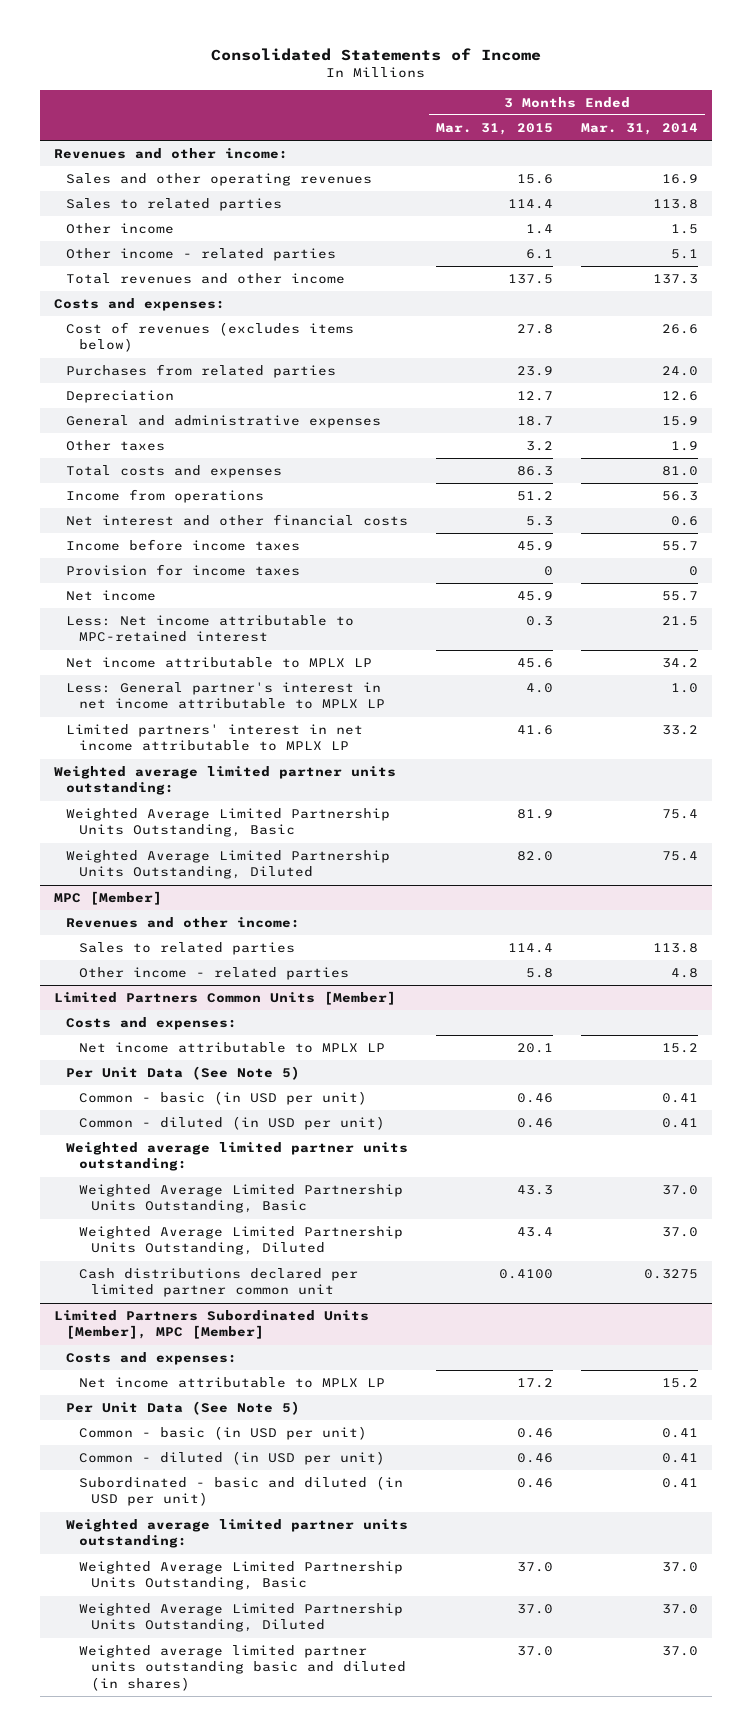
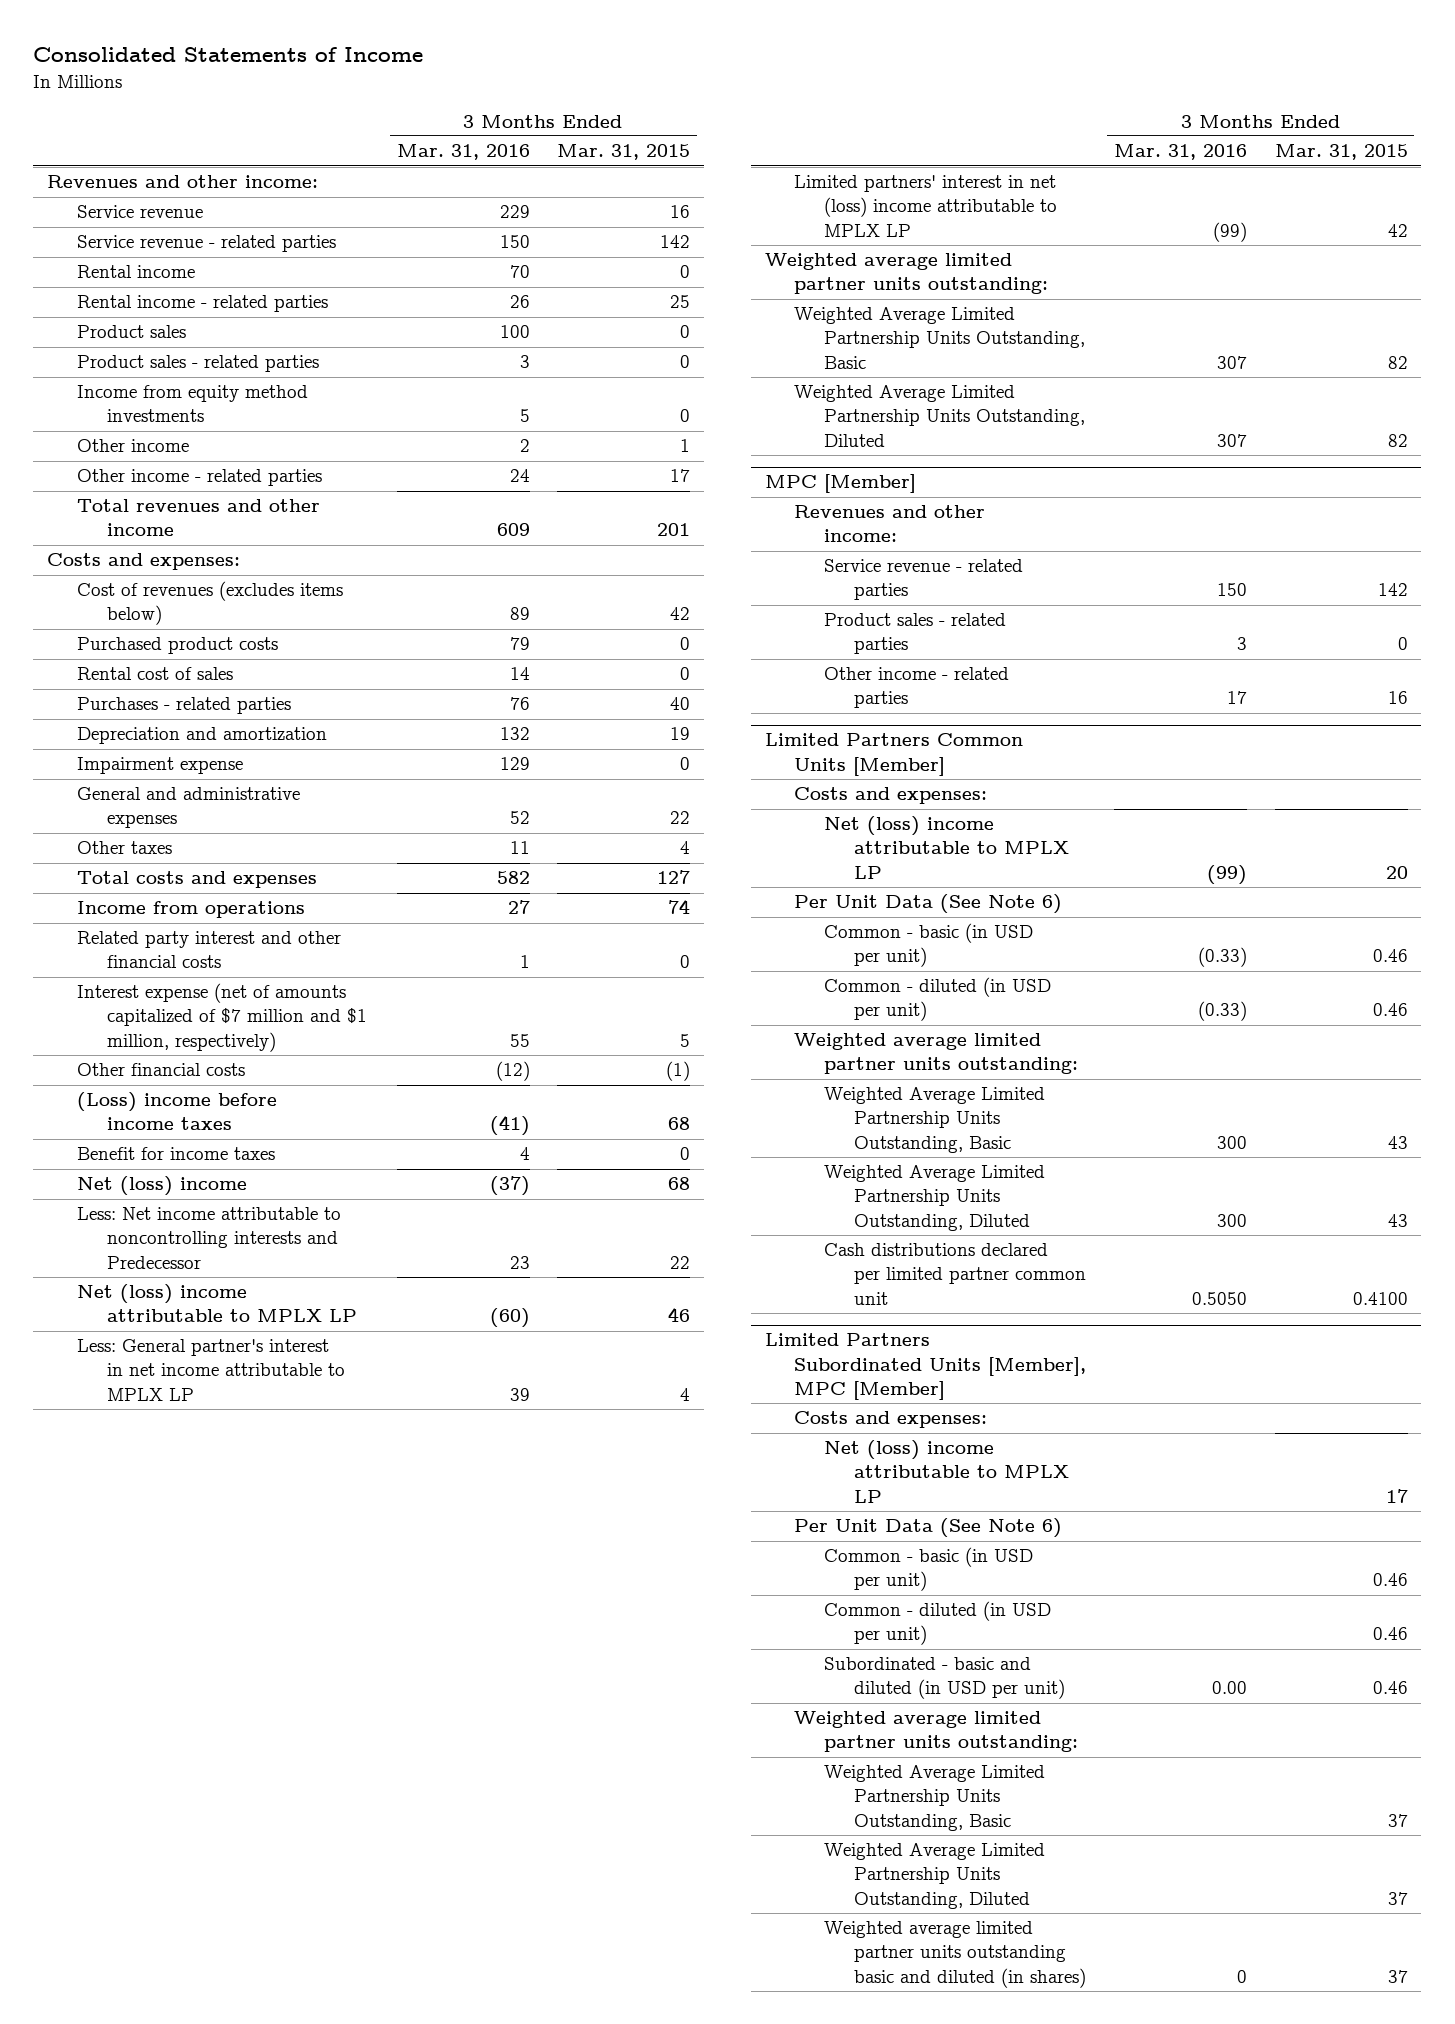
- | 3 Months Ended Mar. 31, 2015 | 3 Months Ended Mar. 31, 2014
+ | 3 Months Ended Mar. 31, 2016 | 3 Months Ended Mar. 31, 2015
- Sales and other operating revenues | 15.6 | 16.9
- Sales to related parties | 114.4 | 113.8
- Other income | 1.4 | 1.5
- Other income - related parties | 6.1 | 5.1
- Total revenues and other income | 137.5 | 137.3
+ Service revenue | 229 | 16
+ Service revenue - related parties | 150 | 142
+ Rental income | 70 | 0
+ Rental income - related parties | 26 | 25
+ Product sales | 100 | 0
+ Product sales - related parties | 3 | 0
+ Income from equity method investments | 5 | 0
+ Other income | 2 | 1
+ Other income - related parties | 24 | 17
+ Total revenues and other income | 609 | 201
- Cost of revenues (excludes items below) | 27.8 | 26.6
- Purchases from related parties | 23.9 | 24.0
- Depreciation | 12.7 | 12.6
- General and administrative expenses | 18.7 | 15.9
- Other taxes | 3.2 | 1.9
- Total costs and expenses | 86.3 | 81.0
- Income from operations | 51.2 | 56.3
- Net interest and other financial costs | 5.3 | 0.6
- Income before income taxes | 45.9 | 55.7
- Provision for income taxes | 0 | 0
- Net income | 45.9 | 55.7
- Less: Net income attributable to MPC-retained interest | 0.3 | 21.5
- Net income attributable to MPLX LP | 45.6 | 34.2
- Less: General partner's interest in net income attributable to MPLX LP | 4.0 | 1.0
- Limited partners' interest in net income attributable to MPLX LP | 41.6 | 33.2
+ Cost of revenues (excludes items below) | 89 | 42
+ Purchased product costs | 79 | 0
+ Rental cost of sales | 14 | 0
+ Purchases - related parties | 76 | 40
+ Depreciation and amortization | 132 | 19
+ Impairment expense | 129 | 0
+ General and administrative expenses | 52 | 22
+ Other taxes | 11 | 4
+ Total costs and expenses | 582 | 127
+ Income from operations | 27 | 74
+ Related party interest and other financial costs | 1 | 0
+ Interest expense (net of amounts capitalized of $7 million and $1 million, respectively) | 55 | 5
+ Other financial costs | (12) | (1)
+ (Loss) income before income taxes | (41) | 68
+ Benefit for income taxes | 4 | 0
+ Net (loss) income | (37) | 68
+ Less: Net income attributable to noncontrolling interests and Predecessor | 23 | 22
+ Net (loss) income attributable to MPLX LP | (60) | 46
+ Less: General partner's interest in net income attributable to MPLX LP | 39 | 4
+ Limited partners' interest in net (loss) income attributable to MPLX LP | (99) | 42
- Weighted Average Limited Partnership Units Outstanding, Basic | 81.9 | 75.4
- Weighted Average Limited Partnership Units Outstanding, Diluted | 82.0 | 75.4
+ Weighted Average Limited Partnership Units Outstanding, Basic | 307 | 82
+ Weighted Average Limited Partnership Units Outstanding, Diluted | 307 | 82
@ MPC [Member]
- Sales to related parties | 114.4 | 113.8
- Other income - related parties | 5.8 | 4.8
+ Service revenue - related parties | 150 | 142
+ Product sales - related parties | 3 | 0
+ Other income - related parties | 17 | 16
@ Limited Partners Common Units [Member]
- Net income attributable to MPLX LP | 20.1 | 15.2
- Per Unit Data (See Note 5)
+ Net (loss) income attributable to MPLX LP | (99) | 20
+ Per Unit Data (See Note 6)
- Weighted Average Limited Partnership Units Outstanding, Basic | 43.3 | 37.0
- Weighted Average Limited Partnership Units Outstanding, Diluted | 43.4 | 37.0
+ Weighted Average Limited Partnership Units Outstanding, Basic | 300 | 43
+ Weighted Average Limited Partnership Units Outstanding, Diluted | 300 | 43
@ Limited Partners Subordinated Units [Member], MPC [Member]
- Net income attributable to MPLX LP | 17.2 | 15.2
- Per Unit Data (See Note 5)
+ Net (loss) income attributable to MPLX LP | | 17
+ Per Unit Data (See Note 6)
- Weighted Average Limited Partnership Units Outstanding, Basic | 37.0 | 37.0
- Weighted Average Limited Partnership Units Outstanding, Diluted | 37.0 | 37.0
- Weighted average limited partner units outstanding basic and diluted (in shares) | 37.0 | 37.0
+ Weighted Average Limited Partnership Units Outstanding, Basic | | 37
+ Weighted Average Limited Partnership Units Outstanding, Diluted | | 37
+ Weighted average limited partner units outstanding basic and diluted (in shares) | 0 | 37

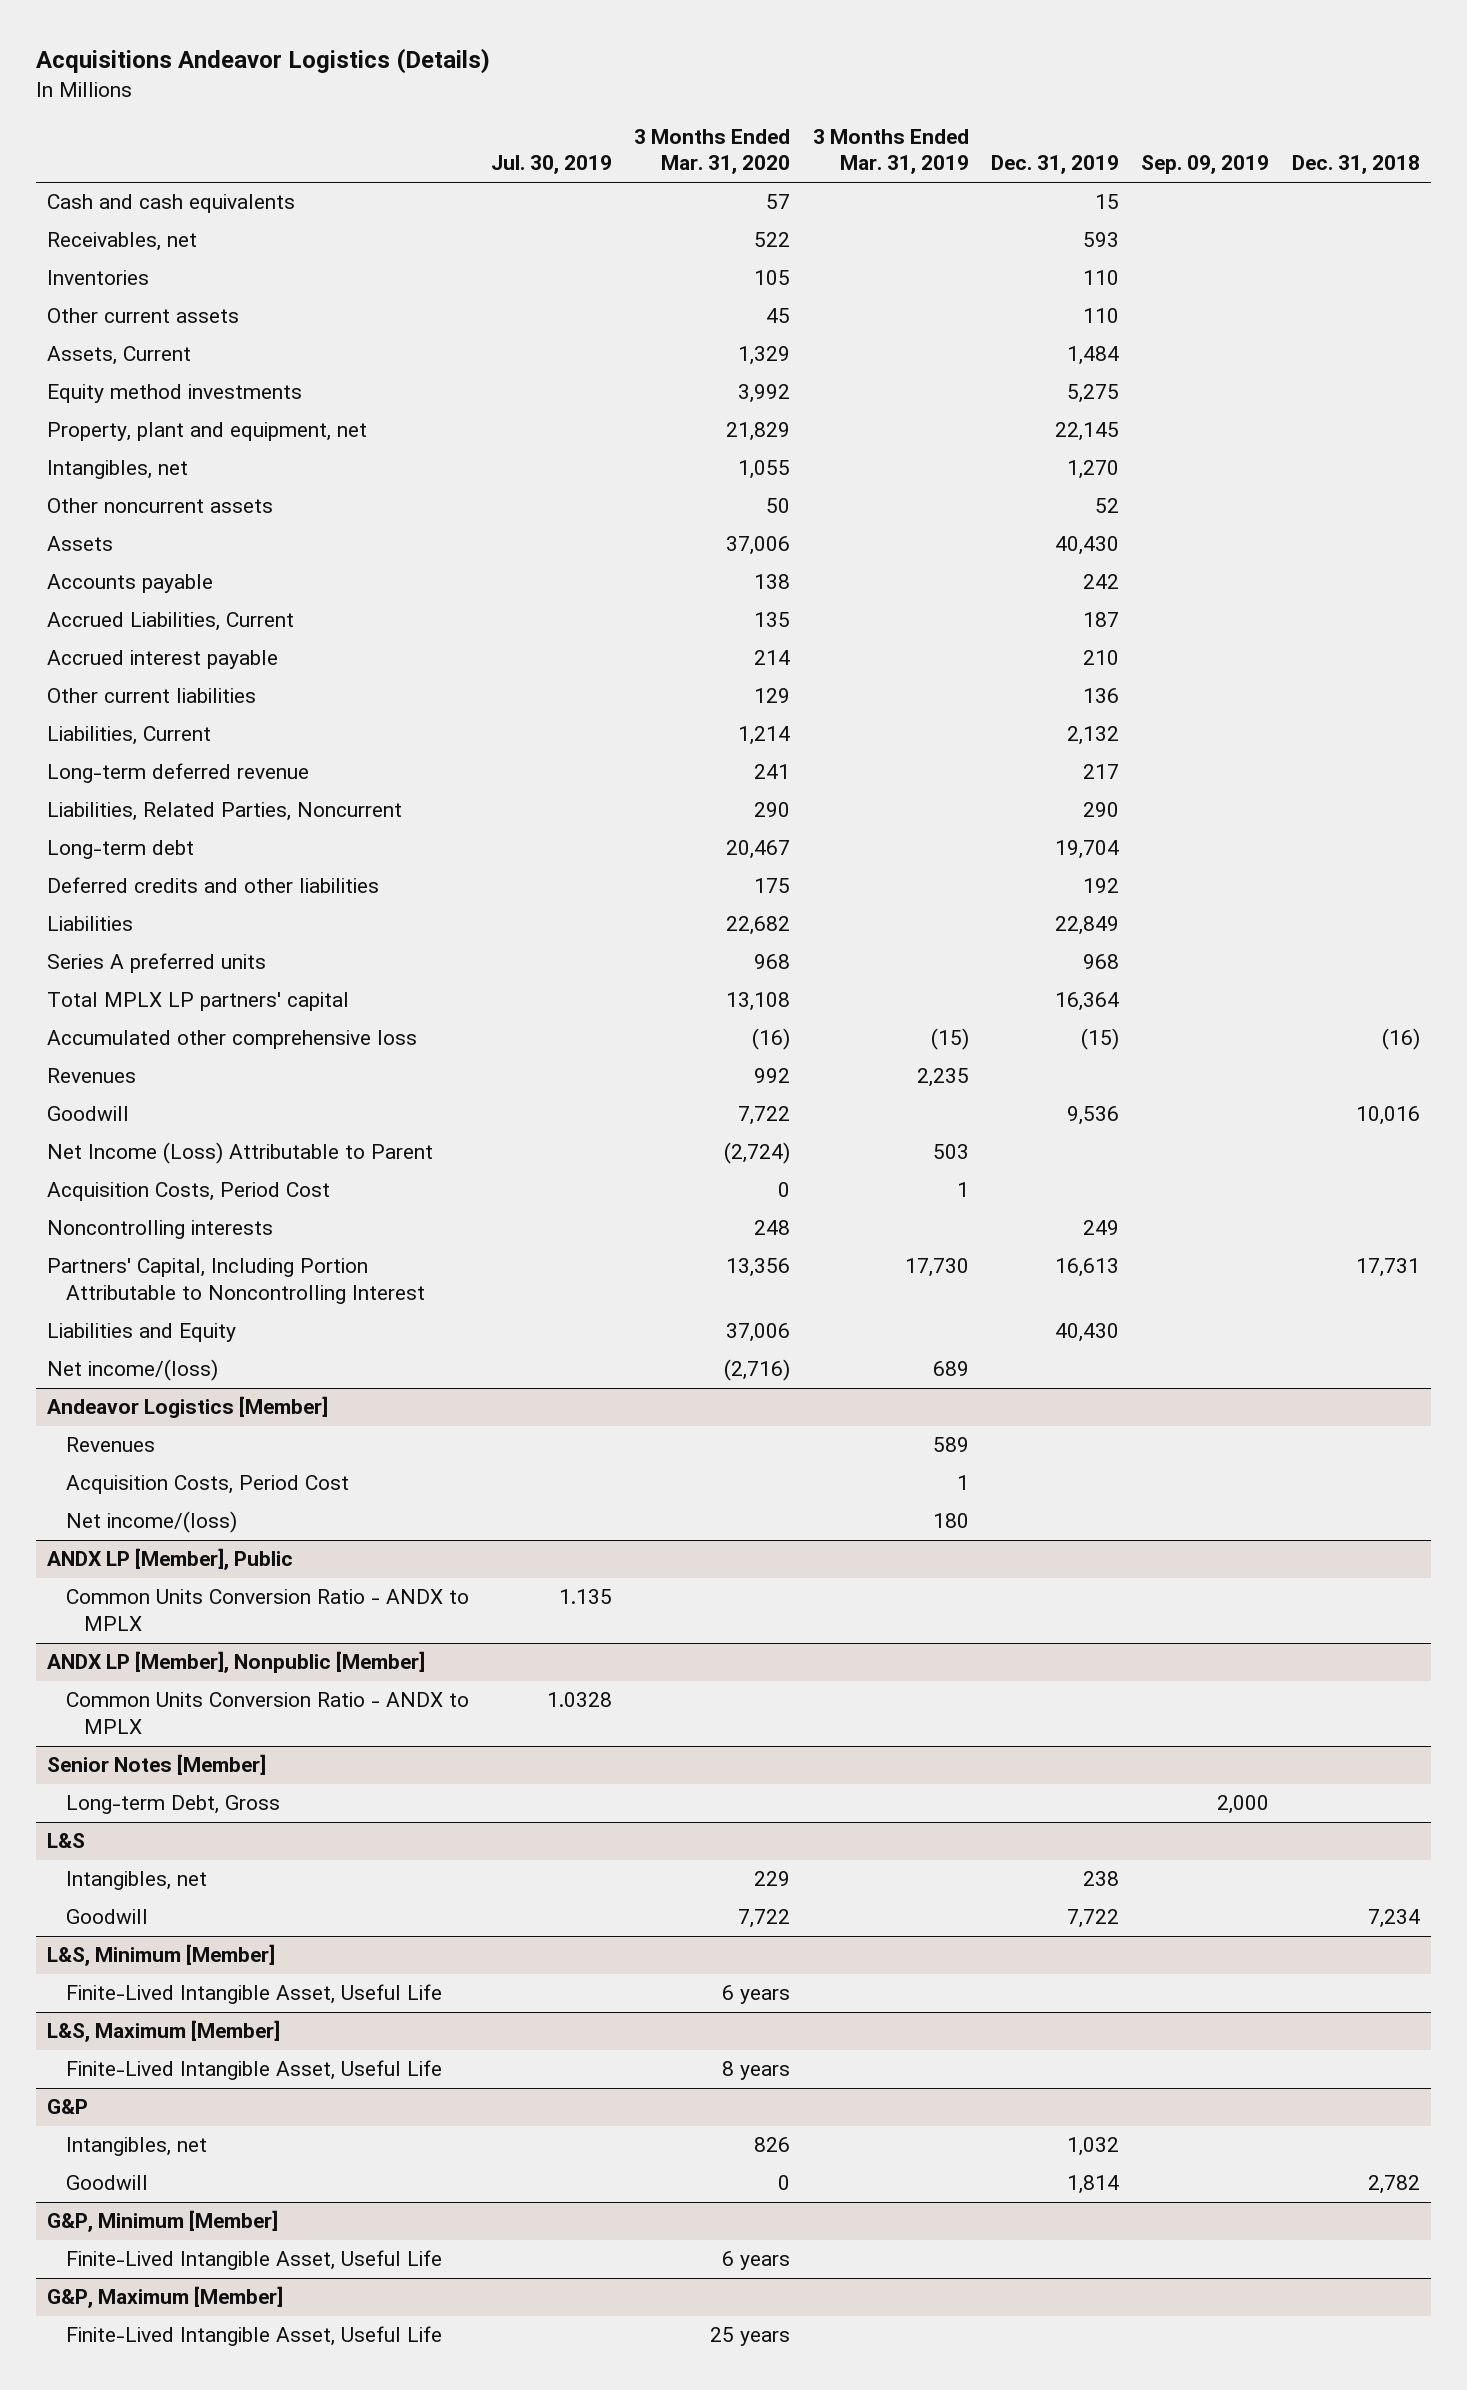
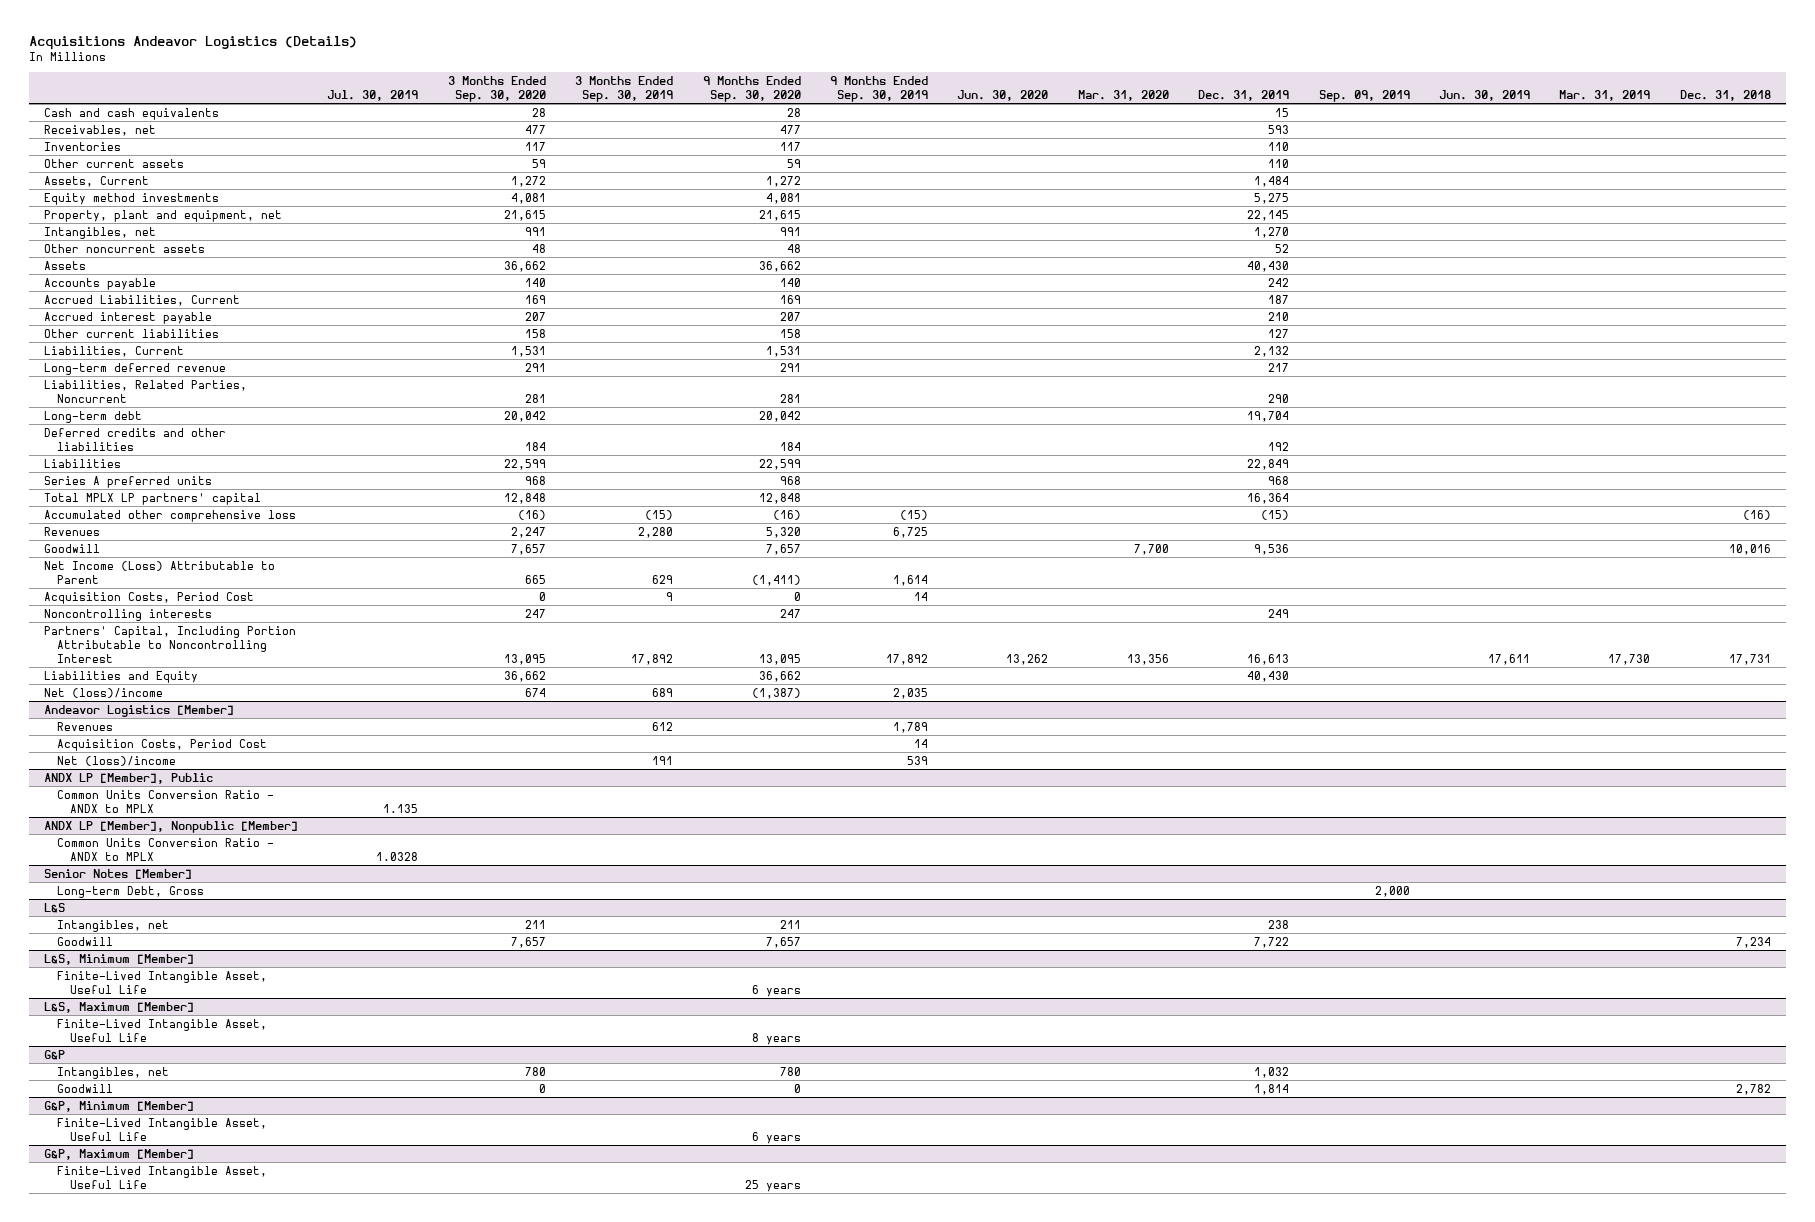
- | Jul. 30, 2019 | 3 Months Ended Mar. 31, 2020 | 3 Months Ended Mar. 31, 2019 | Dec. 31, 2019 | Sep. 09, 2019 | Dec. 31, 2018
+ | Jul. 30, 2019 | 3 Months Ended Sep. 30, 2020 | 3 Months Ended Sep. 30, 2019 | 9 Months Ended Sep. 30, 2020 | 9 Months Ended Sep. 30, 2019 | Jun. 30, 2020 | Mar. 31, 2020 | Dec. 31, 2019 | Sep. 09, 2019 | Jun. 30, 2019 | Mar. 31, 2019 | Dec. 31, 2018
- Other current liabilities | | 129 | | 136 | |
+ Other current liabilities | | 158 | | 158 | | | | 127 | | | |
- Net income/(loss) | | (2,716) | 689 | | |
+ Net (loss)/income | | 674 | 689 | (1,387) | 2,035 | | | | | | |
@ Andeavor Logistics [Member]
- Net income/(loss) | | | 180 | | |
+ Net (loss)/income | | | 191 | | 539 | | | | | | |

